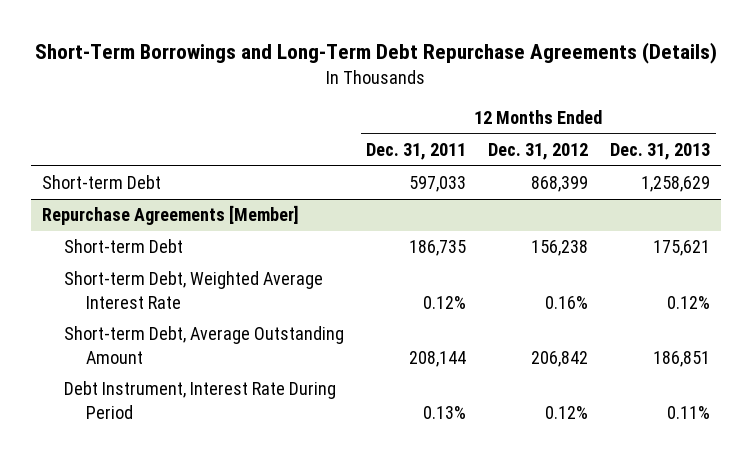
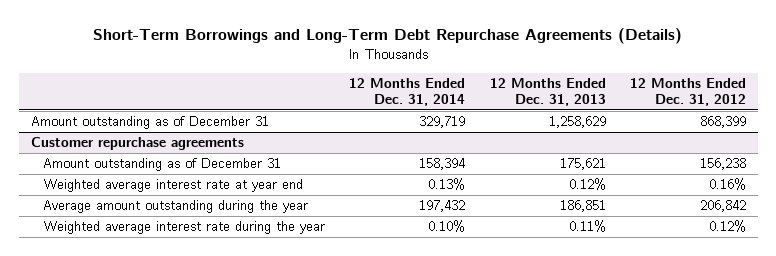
- | 12 Months Ended Dec. 31, 2011 | 12 Months Ended Dec. 31, 2012 | 12 Months Ended Dec. 31, 2013
+ | 12 Months Ended Dec. 31, 2014 | 12 Months Ended Dec. 31, 2013 | 12 Months Ended Dec. 31, 2012
- Short-term Debt | 597,033 | 868,399 | 1,258,629
- Repurchase Agreements [Member]
- Short-term Debt | 186,735 | 156,238 | 175,621
- Short-term Debt, Weighted Average Interest Rate | 0.12% | 0.16% | 0.12%
- Short-term Debt, Average Outstanding Amount | 208,144 | 206,842 | 186,851
- Debt Instrument, Interest Rate During Period | 0.13% | 0.12% | 0.11%
+ Amount outstanding as of December 31 | 329,719 | 1,258,629 | 868,399
+ Customer repurchase agreements
+ Amount outstanding as of December 31 | 158,394 | 175,621 | 156,238
+ Weighted average interest rate at year end | 0.13% | 0.12% | 0.16%
+ Average amount outstanding during the year | 197,432 | 186,851 | 206,842
+ Weighted average interest rate during the year | 0.10% | 0.11% | 0.12%

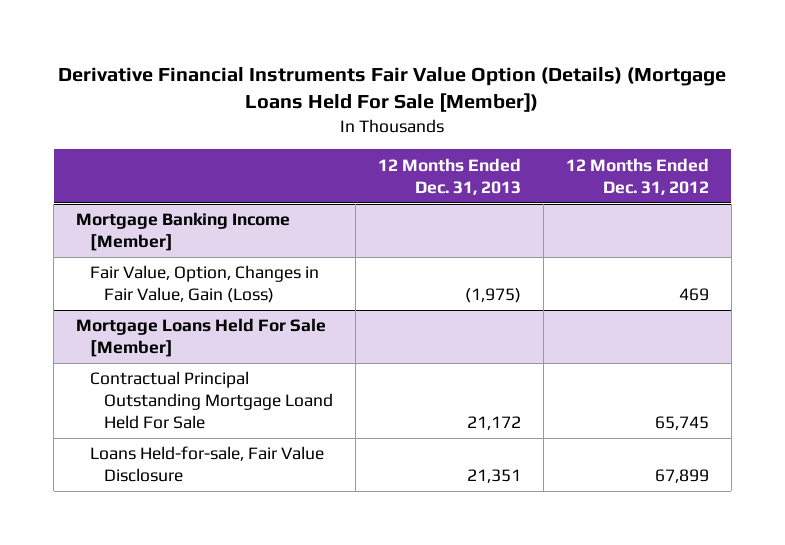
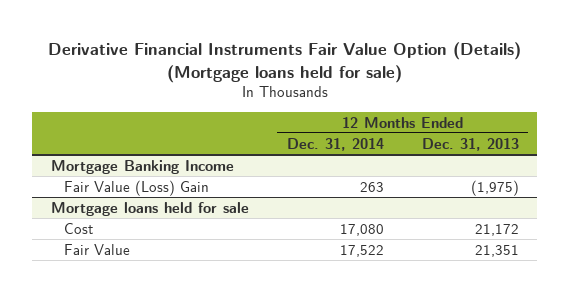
- Derivative Financial Instruments Fair Value Option (Details) (Mortgage Loans Held For Sale [Member])
+ Derivative Financial Instruments Fair Value Option (Details) (Mortgage loans held for sale)
- | 12 Months Ended Dec. 31, 2013 | 12 Months Ended Dec. 31, 2012
+ | 12 Months Ended Dec. 31, 2014 | 12 Months Ended Dec. 31, 2013
- Mortgage Banking Income [Member]
- Fair Value, Option, Changes in Fair Value, Gain (Loss) | (1,975) | 469
- Mortgage Loans Held For Sale [Member]
- Contractual Principal Outstanding Mortgage Loand Held For Sale | 21,172 | 65,745
- Loans Held-for-sale, Fair Value Disclosure | 21,351 | 67,899
+ Mortgage Banking Income
+ Fair Value (Loss) Gain | 263 | (1,975)
+ Mortgage loans held for sale
+ Cost | 17,080 | 21,172
+ Fair Value | 17,522 | 21,351

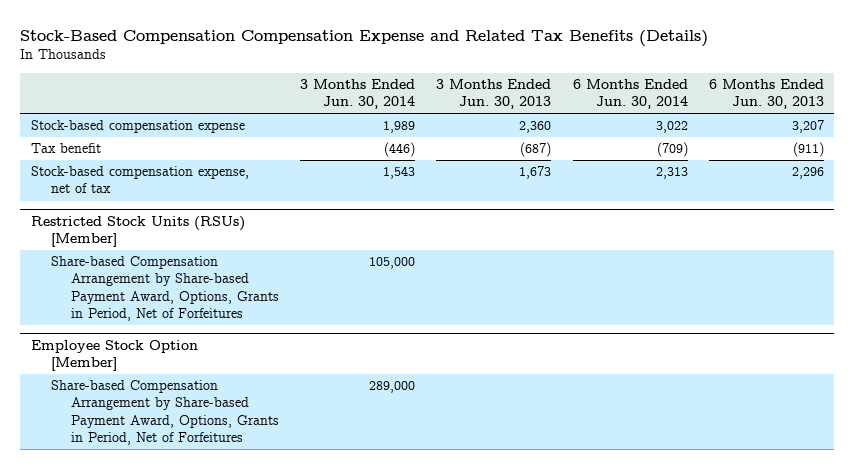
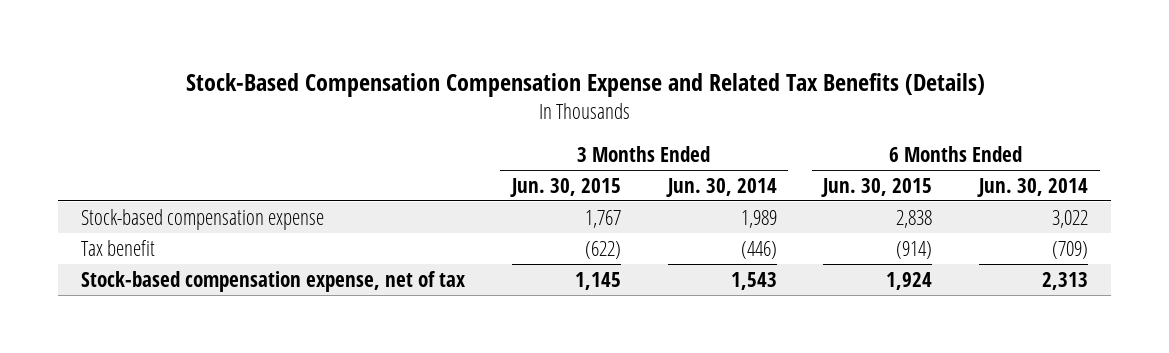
- | 3 Months Ended Jun. 30, 2014 | 3 Months Ended Jun. 30, 2013 | 6 Months Ended Jun. 30, 2014 | 6 Months Ended Jun. 30, 2013
+ | 3 Months Ended Jun. 30, 2015 | 3 Months Ended Jun. 30, 2014 | 6 Months Ended Jun. 30, 2015 | 6 Months Ended Jun. 30, 2014
- Restricted Stock Units (RSUs) [Member]
- Share-based Compensation Arrangement by Share-based Payment Award, Options, Grants in Period, Net of Forfeitures | 105,000 | | |
- Employee Stock Option [Member]
- Share-based Compensation Arrangement by Share-based Payment Award, Options, Grants in Period, Net of Forfeitures | 289,000 | | |

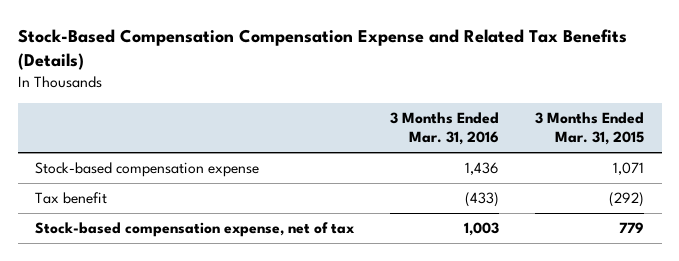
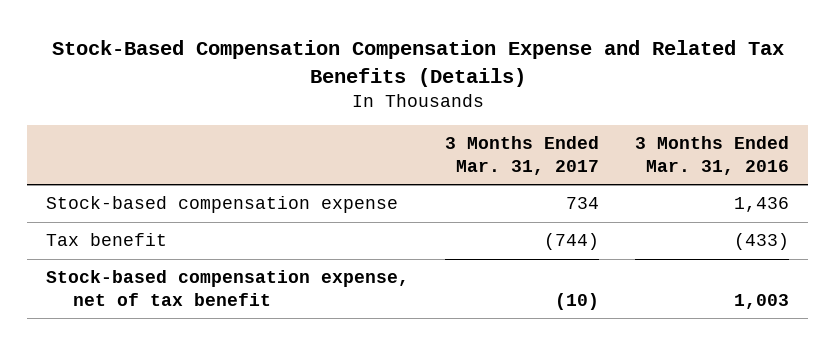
- | 3 Months Ended Mar. 31, 2016 | 3 Months Ended Mar. 31, 2015
+ | 3 Months Ended Mar. 31, 2017 | 3 Months Ended Mar. 31, 2016
- Stock-based compensation expense, net of tax | 1,003 | 779
+ Stock-based compensation expense, net of tax benefit | (10) | 1,003

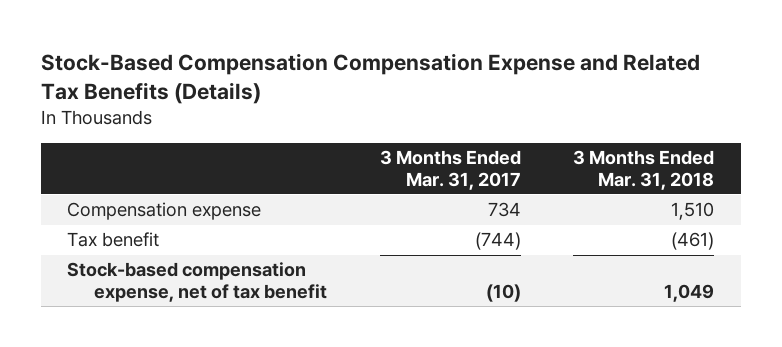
- | 3 Months Ended Mar. 31, 2017 | 3 Months Ended Mar. 31, 2016
+ | 3 Months Ended Mar. 31, 2017 | 3 Months Ended Mar. 31, 2018
- Stock-based compensation expense | 734 | 1,436
+ Compensation expense | 734 | 1,510

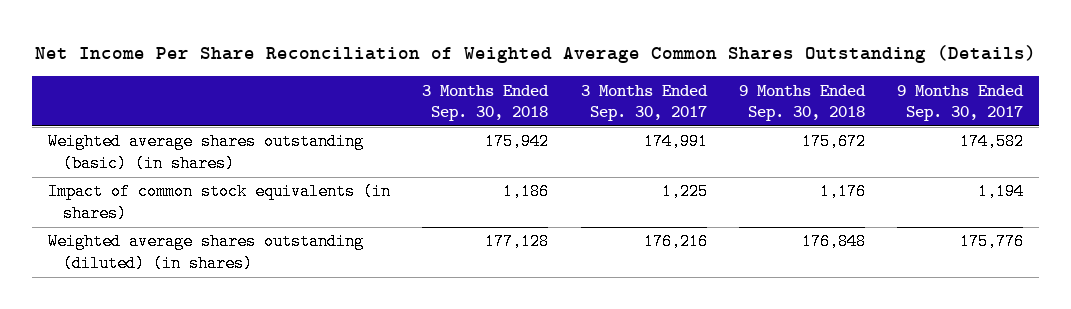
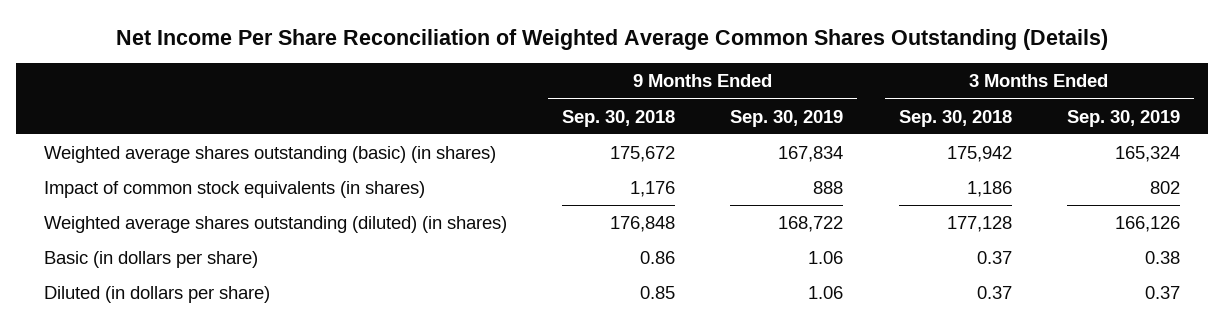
- | 3 Months Ended Sep. 30, 2018 | 3 Months Ended Sep. 30, 2017 | 9 Months Ended Sep. 30, 2018 | 9 Months Ended Sep. 30, 2017
+ | 9 Months Ended Sep. 30, 2018 | 9 Months Ended Sep. 30, 2019 | 3 Months Ended Sep. 30, 2018 | 3 Months Ended Sep. 30, 2019
+ Basic (in dollars per share) | 0.86 | 1.06 | 0.37 | 0.38
+ Diluted (in dollars per share) | 0.85 | 1.06 | 0.37 | 0.37

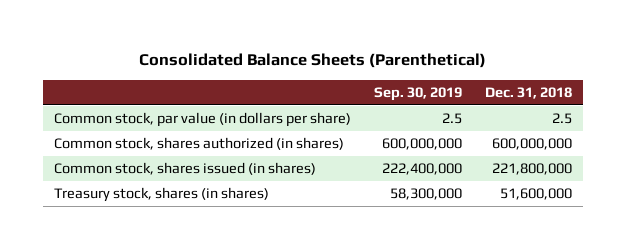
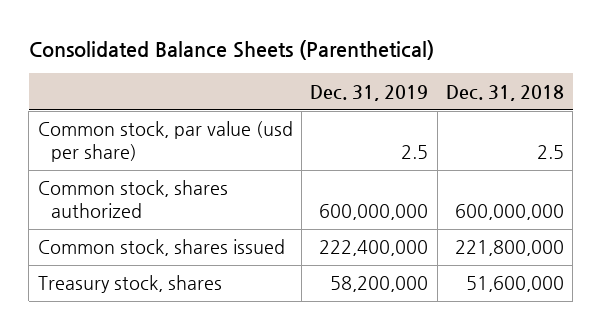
- | Sep. 30, 2019 | Dec. 31, 2018
+ | Dec. 31, 2019 | Dec. 31, 2018
- Common stock, par value (in dollars per share) | 2.5 | 2.5
- Common stock, shares authorized (in shares) | 600,000,000 | 600,000,000
- Common stock, shares issued (in shares) | 222,400,000 | 221,800,000
- Treasury stock, shares (in shares) | 58,300,000 | 51,600,000
+ Common stock, par value (usd per share) | 2.5 | 2.5
+ Common stock, shares authorized | 600,000,000 | 600,000,000
+ Common stock, shares issued | 222,400,000 | 221,800,000
+ Treasury stock, shares | 58,200,000 | 51,600,000

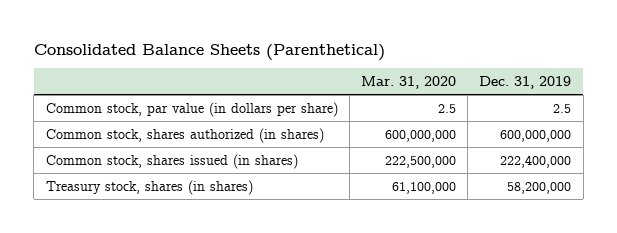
- | Dec. 31, 2019 | Dec. 31, 2018
+ | Mar. 31, 2020 | Dec. 31, 2019
- Common stock, par value (usd per share) | 2.5 | 2.5
- Common stock, shares authorized | 600,000,000 | 600,000,000
- Common stock, shares issued | 222,400,000 | 221,800,000
- Treasury stock, shares | 58,200,000 | 51,600,000
+ Common stock, par value (in dollars per share) | 2.5 | 2.5
+ Common stock, shares authorized (in shares) | 600,000,000 | 600,000,000
+ Common stock, shares issued (in shares) | 222,500,000 | 222,400,000
+ Treasury stock, shares (in shares) | 61,100,000 | 58,200,000

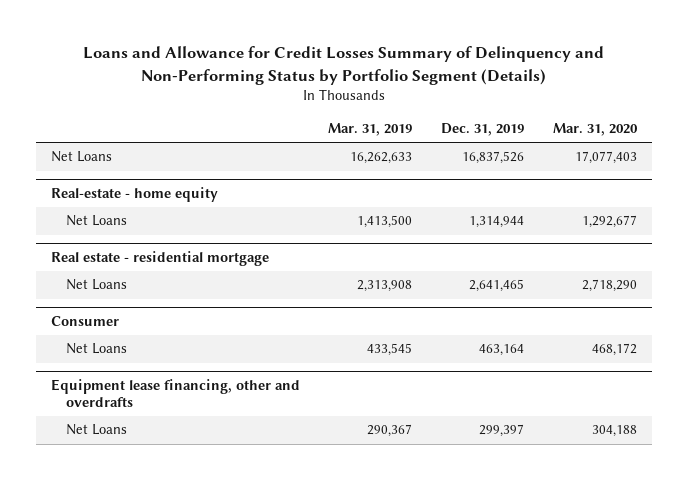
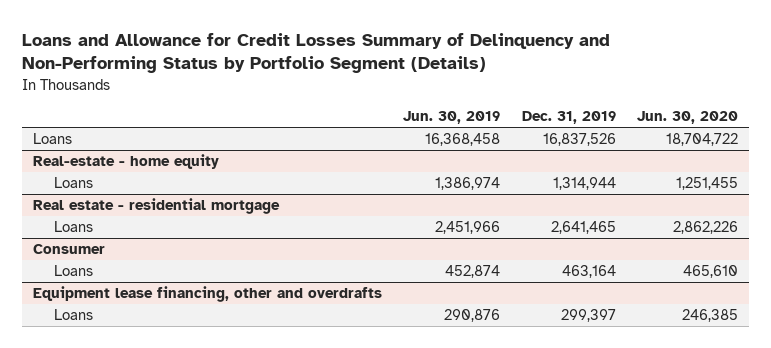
- | Mar. 31, 2019 | Dec. 31, 2019 | Mar. 31, 2020
+ | Jun. 30, 2019 | Dec. 31, 2019 | Jun. 30, 2020
- Net Loans | 16,262,633 | 16,837,526 | 17,077,403
+ Loans | 16,368,458 | 16,837,526 | 18,704,722
@ Real-estate - home equity
- Net Loans | 1,413,500 | 1,314,944 | 1,292,677
+ Loans | 1,386,974 | 1,314,944 | 1,251,455
@ Real estate - residential mortgage
- Net Loans | 2,313,908 | 2,641,465 | 2,718,290
+ Loans | 2,451,966 | 2,641,465 | 2,862,226
@ Consumer
- Net Loans | 433,545 | 463,164 | 468,172
+ Loans | 452,874 | 463,164 | 465,610
@ Equipment lease financing, other and overdrafts
- Net Loans | 290,367 | 299,397 | 304,188
+ Loans | 290,876 | 299,397 | 246,385

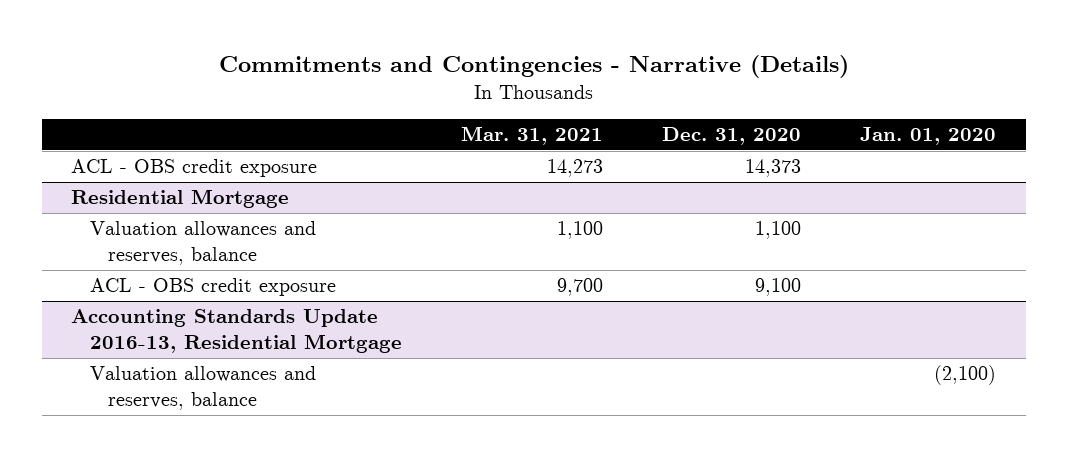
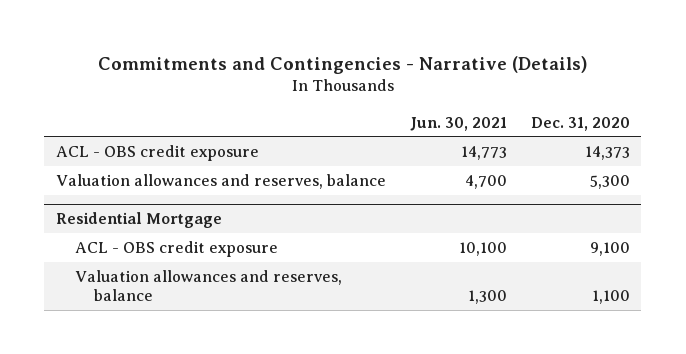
- | Mar. 31, 2021 | Dec. 31, 2020 | Jan. 01, 2020
+ | Jun. 30, 2021 | Dec. 31, 2020
+ Valuation allowances and reserves, balance | 4,700 | 5,300
- Accounting Standards Update 2016-13, Residential Mortgage
- Valuation allowances and reserves, balance | | | (2,100)
@ Residential Mortgage
moved down: Valuation allowances and reserves, balance | 1,300 | 1,100

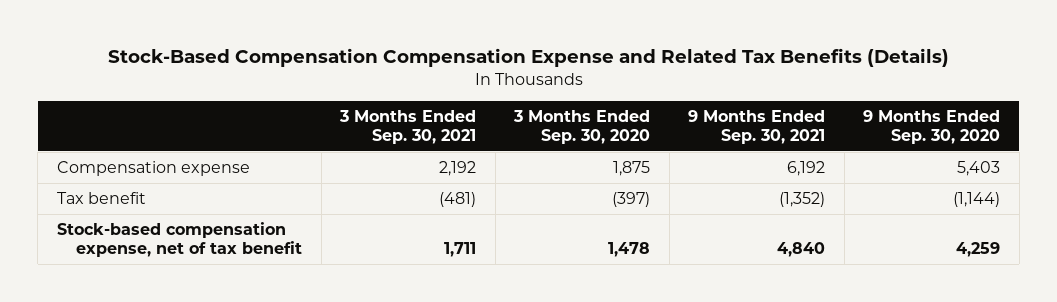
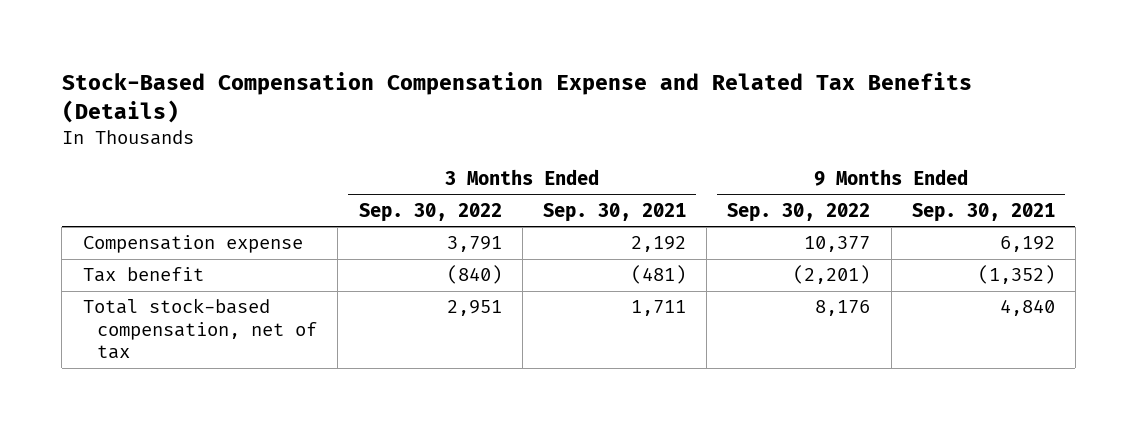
- | 3 Months Ended Sep. 30, 2021 | 3 Months Ended Sep. 30, 2020 | 9 Months Ended Sep. 30, 2021 | 9 Months Ended Sep. 30, 2020
+ | 3 Months Ended Sep. 30, 2022 | 3 Months Ended Sep. 30, 2021 | 9 Months Ended Sep. 30, 2022 | 9 Months Ended Sep. 30, 2021
- Stock-based compensation expense, net of tax benefit | 1,711 | 1,478 | 4,840 | 4,259
+ Total stock-based compensation, net of tax | 2,951 | 1,711 | 8,176 | 4,840

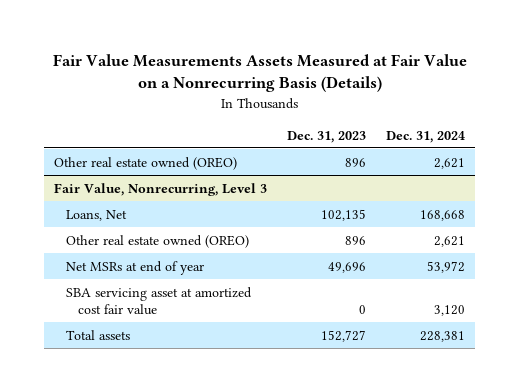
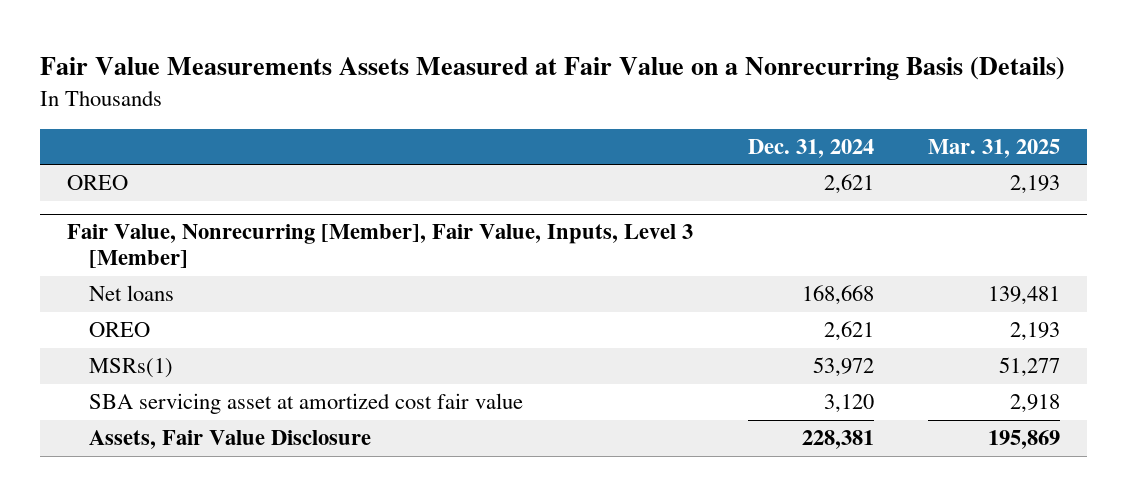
- | Dec. 31, 2023 | Dec. 31, 2024
+ | Dec. 31, 2024 | Mar. 31, 2025
- Other real estate owned (OREO) | 896 | 2,621
- Fair Value, Nonrecurring, Level 3
- Loans, Net | 102,135 | 168,668
- Other real estate owned (OREO) | 896 | 2,621
- Net MSRs at end of year | 49,696 | 53,972
+ OREO | 2,621 | 2,193
+ Fair Value, Nonrecurring [Member], Fair Value, Inputs, Level 3 [Member]
+ Net loans | 168,668 | 139,481
+ OREO | 2,621 | 2,193
+ MSRs(1) | 53,972 | 51,277
- Total assets | 152,727 | 228,381
+ Assets, Fair Value Disclosure | 228,381 | 195,869

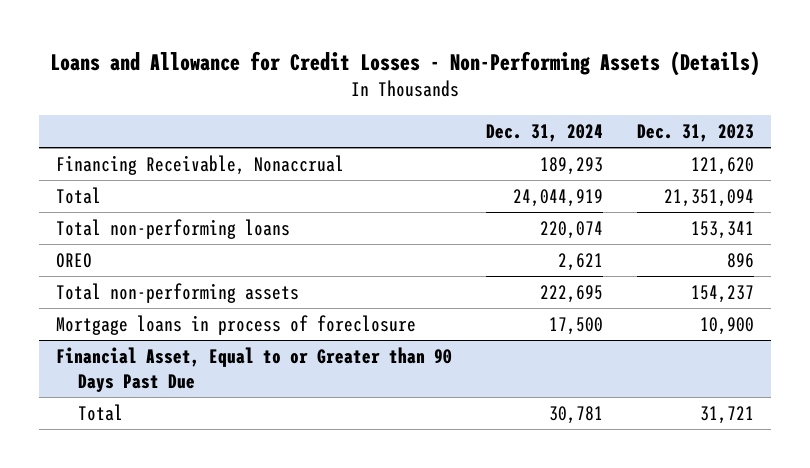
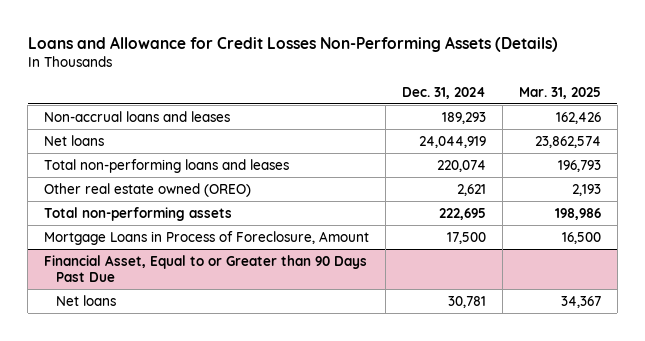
- Loans and Allowance for Credit Losses - Non-Performing Assets (Details)
+ Loans and Allowance for Credit Losses Non-Performing Assets (Details)
- | Dec. 31, 2024 | Dec. 31, 2023
+ | Dec. 31, 2024 | Mar. 31, 2025
- Financing Receivable, Nonaccrual | 189,293 | 121,620
- Total | 24,044,919 | 21,351,094
- Total non-performing loans | 220,074 | 153,341
- OREO | 2,621 | 896
+ Non-accrual loans and leases | 189,293 | 162,426
+ Net loans | 24,044,919 | 23,862,574
+ Total non-performing loans and leases | 220,074 | 196,793
+ Other real estate owned (OREO) | 2,621 | 2,193
- Mortgage loans in process of foreclosure | 17,500 | 10,900
+ Mortgage Loans in Process of Foreclosure, Amount | 17,500 | 16,500
@ Financial Asset, Equal to or Greater than 90 Days Past Due
- Total | 30,781 | 31,721
+ Net loans | 30,781 | 34,367

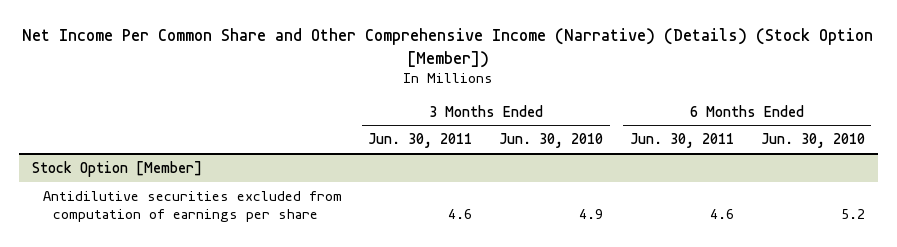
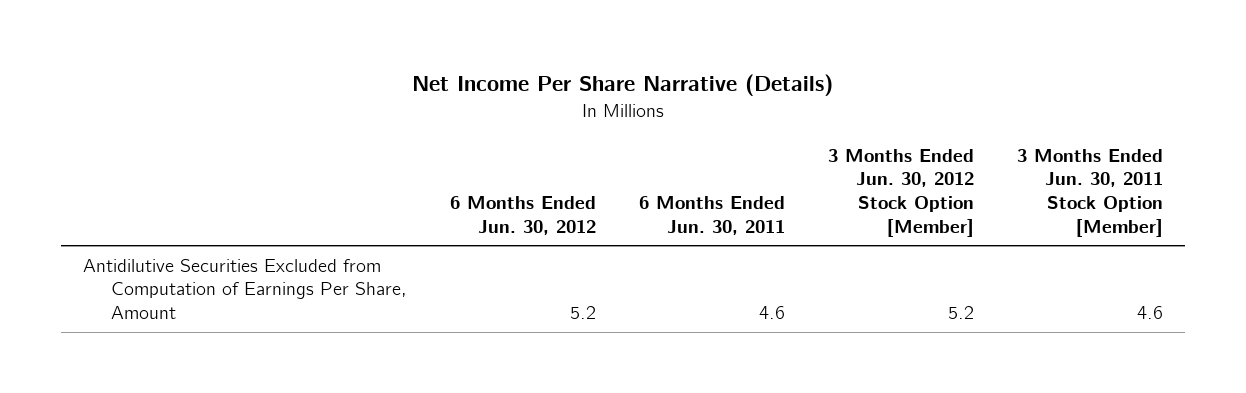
- Net Income Per Common Share and Other Comprehensive Income (Narrative) (Details) (Stock Option [Member])
+ Net Income Per Share Narrative (Details)
- | 3 Months Ended Jun. 30, 2011 | 3 Months Ended Jun. 30, 2010 | 6 Months Ended Jun. 30, 2011 | 6 Months Ended Jun. 30, 2010
+ | 6 Months Ended Jun. 30, 2012 | 6 Months Ended Jun. 30, 2011 | 3 Months Ended Jun. 30, 2012 Stock Option [Member] | 3 Months Ended Jun. 30, 2011 Stock Option [Member]
- Stock Option [Member]
- Antidilutive securities excluded from computation of earnings per share | 4.6 | 4.9 | 4.6 | 5.2
+ Antidilutive Securities Excluded from Computation of Earnings Per Share, Amount | 5.2 | 4.6 | 5.2 | 4.6

